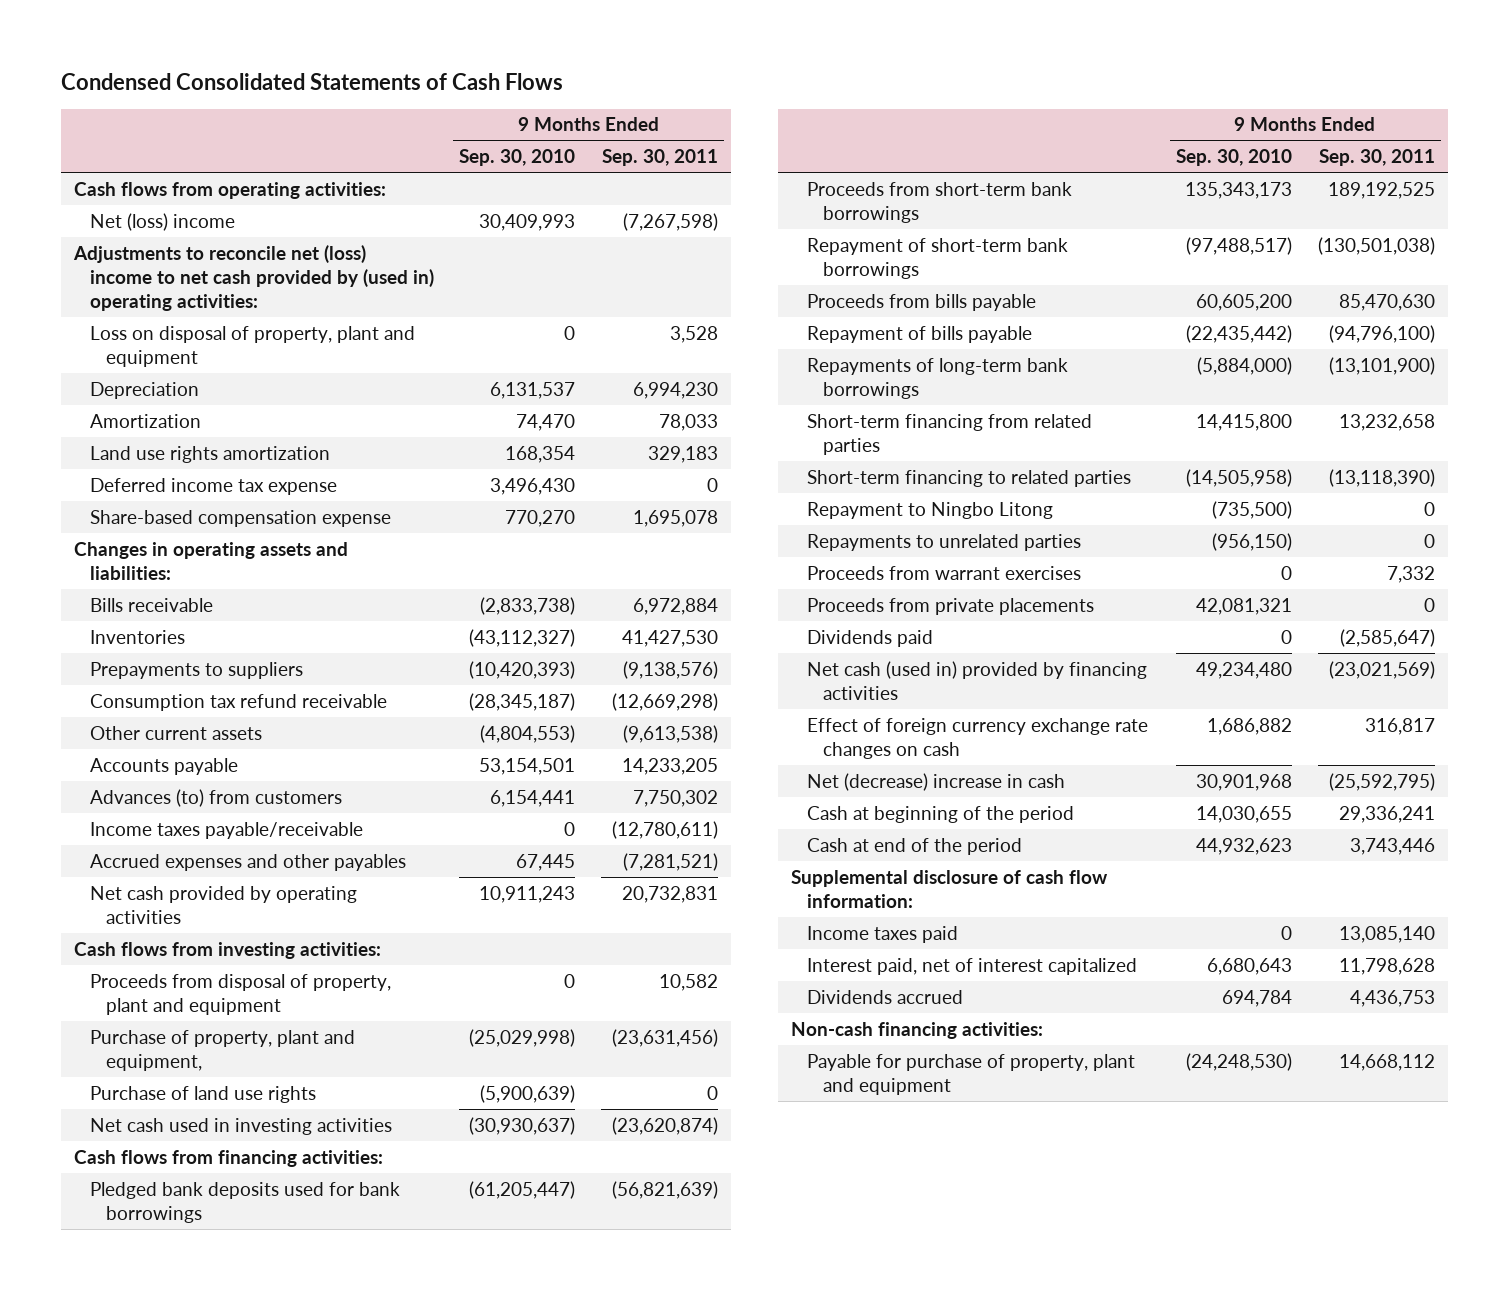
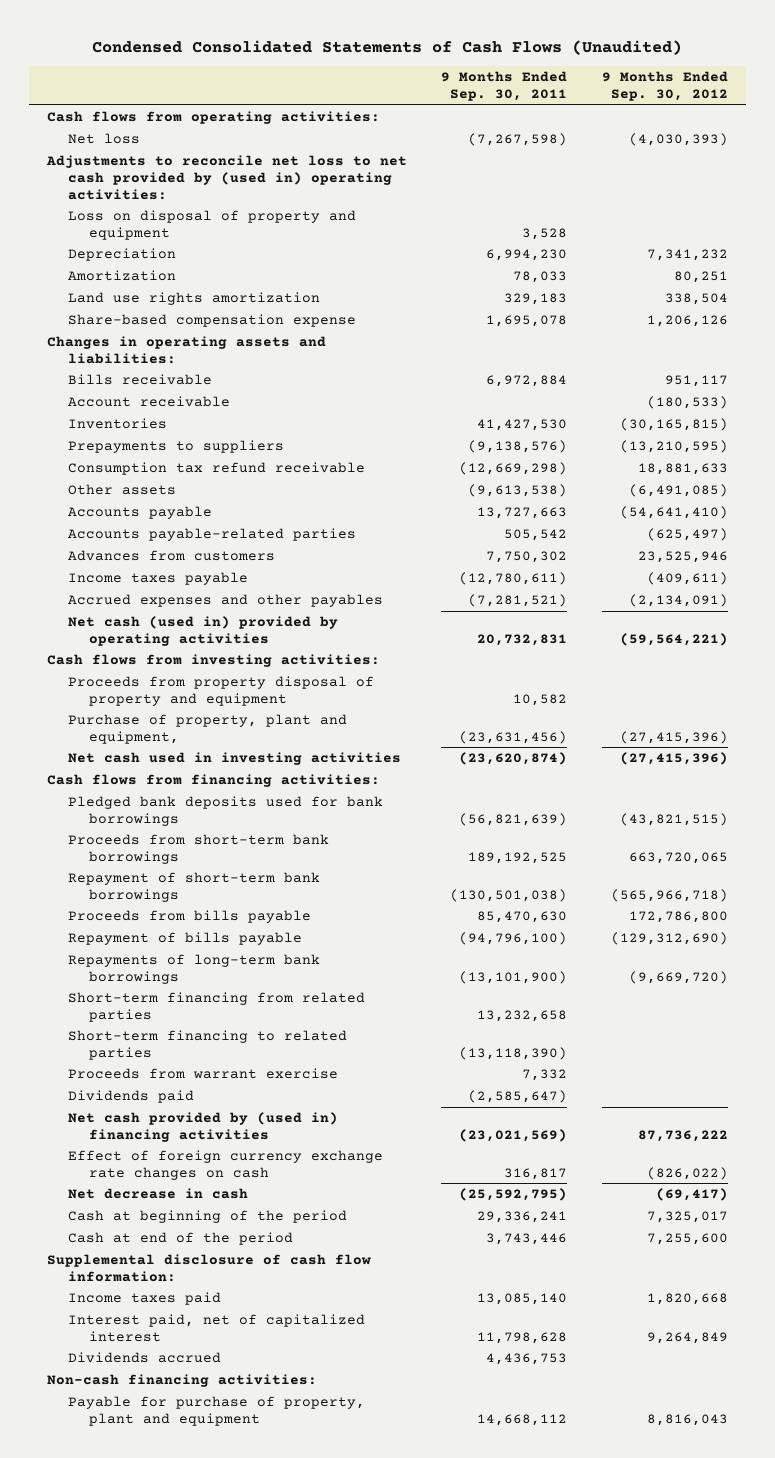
- Condensed Consolidated Statements of Cash Flows
+ Condensed Consolidated Statements of Cash Flows (Unaudited)
- | 9 Months Ended Sep. 30, 2010 | 9 Months Ended Sep. 30, 2011
+ | 9 Months Ended Sep. 30, 2011 | 9 Months Ended Sep. 30, 2012
- Net (loss) income | 30,409,993 | (7,267,598)
- Adjustments to reconcile net (loss) income to net cash provided by (used in) operating activities:
- Loss on disposal of property, plant and equipment | 0 | 3,528
+ Net loss | (7,267,598) | (4,030,393)
+ Adjustments to reconcile net loss to net cash provided by (used in) operating activities:
+ Loss on disposal of property and equipment | 3,528 |
- Deferred income tax expense | 3,496,430 | 0
+ Account receivable | | (180,533)
- Other current assets | (4,804,553) | (9,613,538)
- Accounts payable | 53,154,501 | 14,233,205
- Advances (to) from customers | 6,154,441 | 7,750,302
- Income taxes payable/receivable | 0 | (12,780,611)
+ Other assets | (9,613,538) | (6,491,085)
+ Accounts payable | 13,727,663 | (54,641,410)
+ Accounts payable-related parties | 505,542 | (625,497)
+ Advances from customers | 7,750,302 | 23,525,946
+ Income taxes payable | (12,780,611) | (409,611)
- Net cash provided by operating activities | 10,911,243 | 20,732,831
+ Net cash (used in) provided by operating activities | 20,732,831 | (59,564,221)
- Proceeds from disposal of property, plant and equipment | 0 | 10,582
+ Proceeds from property disposal of property and equipment | 10,582 |
- Purchase of land use rights | (5,900,639) | 0
- Repayment to Ningbo Litong | (735,500) | 0
- Repayments to unrelated parties | (956,150) | 0
- Proceeds from warrant exercises | 0 | 7,332
- Proceeds from private placements | 42,081,321 | 0
+ Proceeds from warrant exercise | 7,332 |
- Net cash (used in) provided by financing activities | 49,234,480 | (23,021,569)
+ Net cash provided by (used in) financing activities | (23,021,569) | 87,736,222
- Net (decrease) increase in cash | 30,901,968 | (25,592,795)
+ Net decrease in cash | (25,592,795) | (69,417)
- Interest paid, net of interest capitalized | 6,680,643 | 11,798,628
+ Interest paid, net of capitalized interest | 11,798,628 | 9,264,849

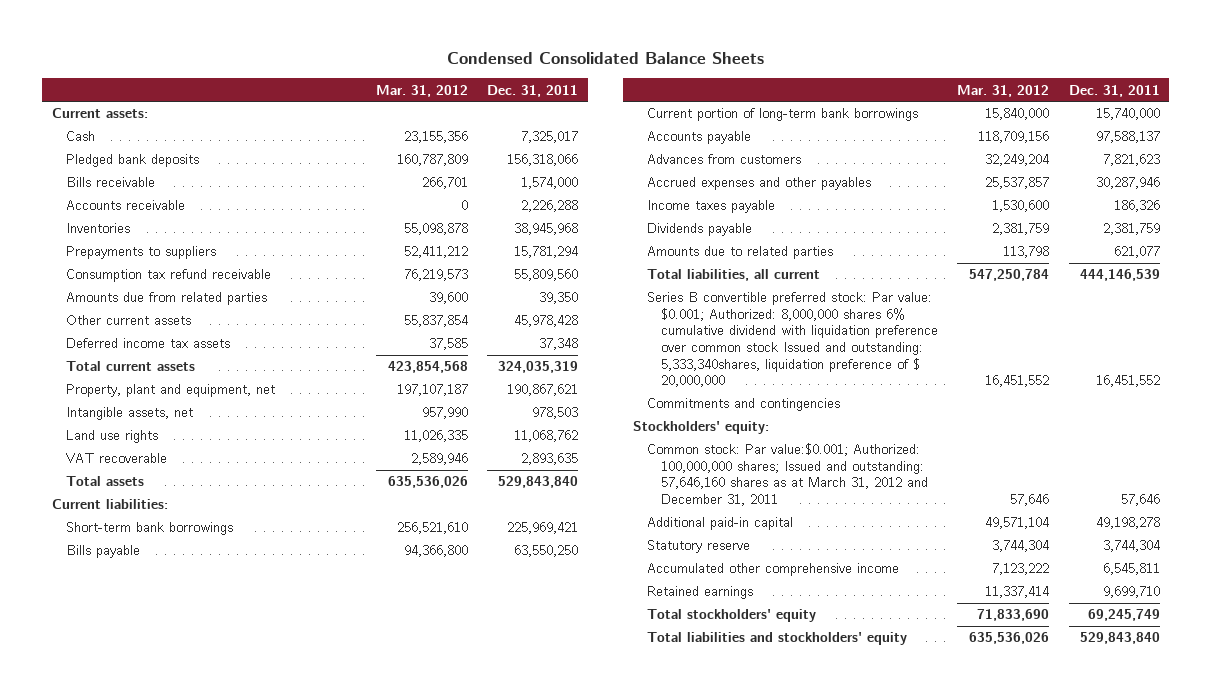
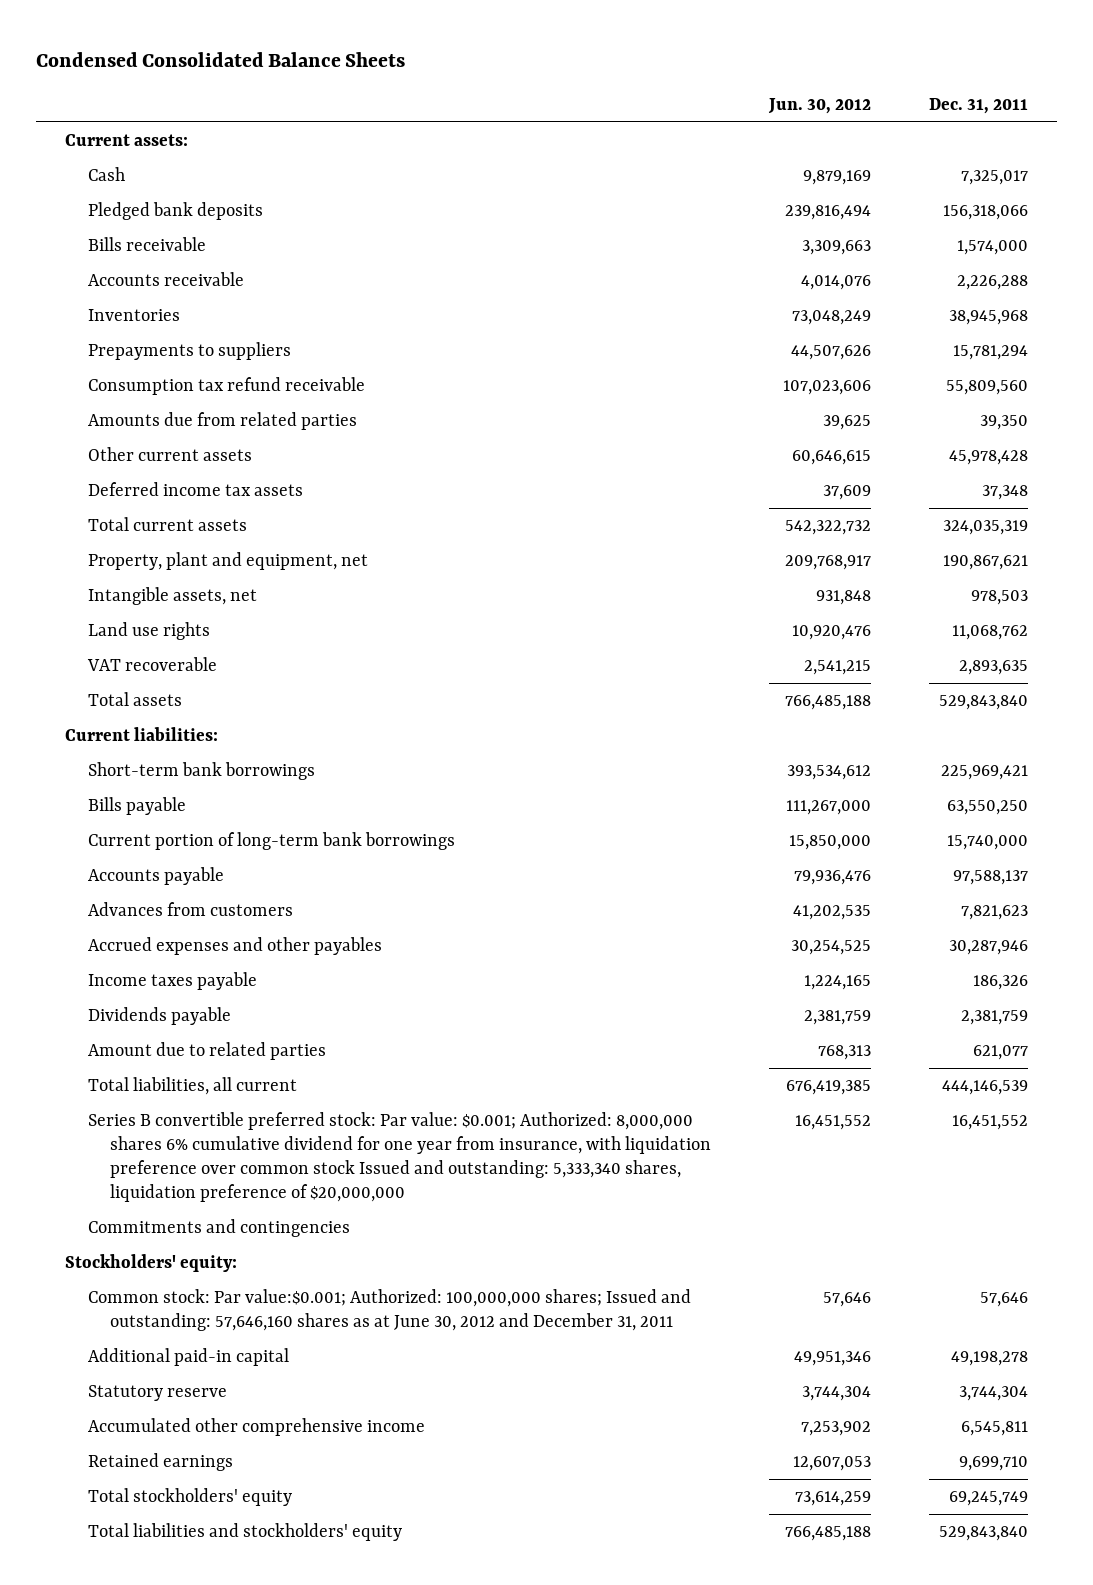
- | Mar. 31, 2012 | Dec. 31, 2011
+ | Jun. 30, 2012 | Dec. 31, 2011
- Amounts due to related parties | 113,798 | 621,077
+ Amount due to related parties | 768,313 | 621,077
- Series B convertible preferred stock: Par value: $0.001; Authorized: 8,000,000 shares 6% cumulative dividend with liquidation preference over common stock Issued and outstanding: 5,333,340shares, liquidation preference of $ 20,000,000 | 16,451,552 | 16,451,552
+ Series B convertible preferred stock: Par value: $0.001; Authorized: 8,000,000 shares 6% cumulative dividend for one year from insurance, with liquidation preference over common stock Issued and outstanding: 5,333,340 shares, liquidation preference of $20,000,000 | 16,451,552 | 16,451,552
- Common stock: Par value:$0.001; Authorized: 100,000,000 shares; Issued and outstanding: 57,646,160 shares as at March 31, 2012 and December 31, 2011 | 57,646 | 57,646
+ Common stock: Par value:$0.001; Authorized: 100,000,000 shares; Issued and outstanding: 57,646,160 shares as at June 30, 2012 and December 31, 2011 | 57,646 | 57,646

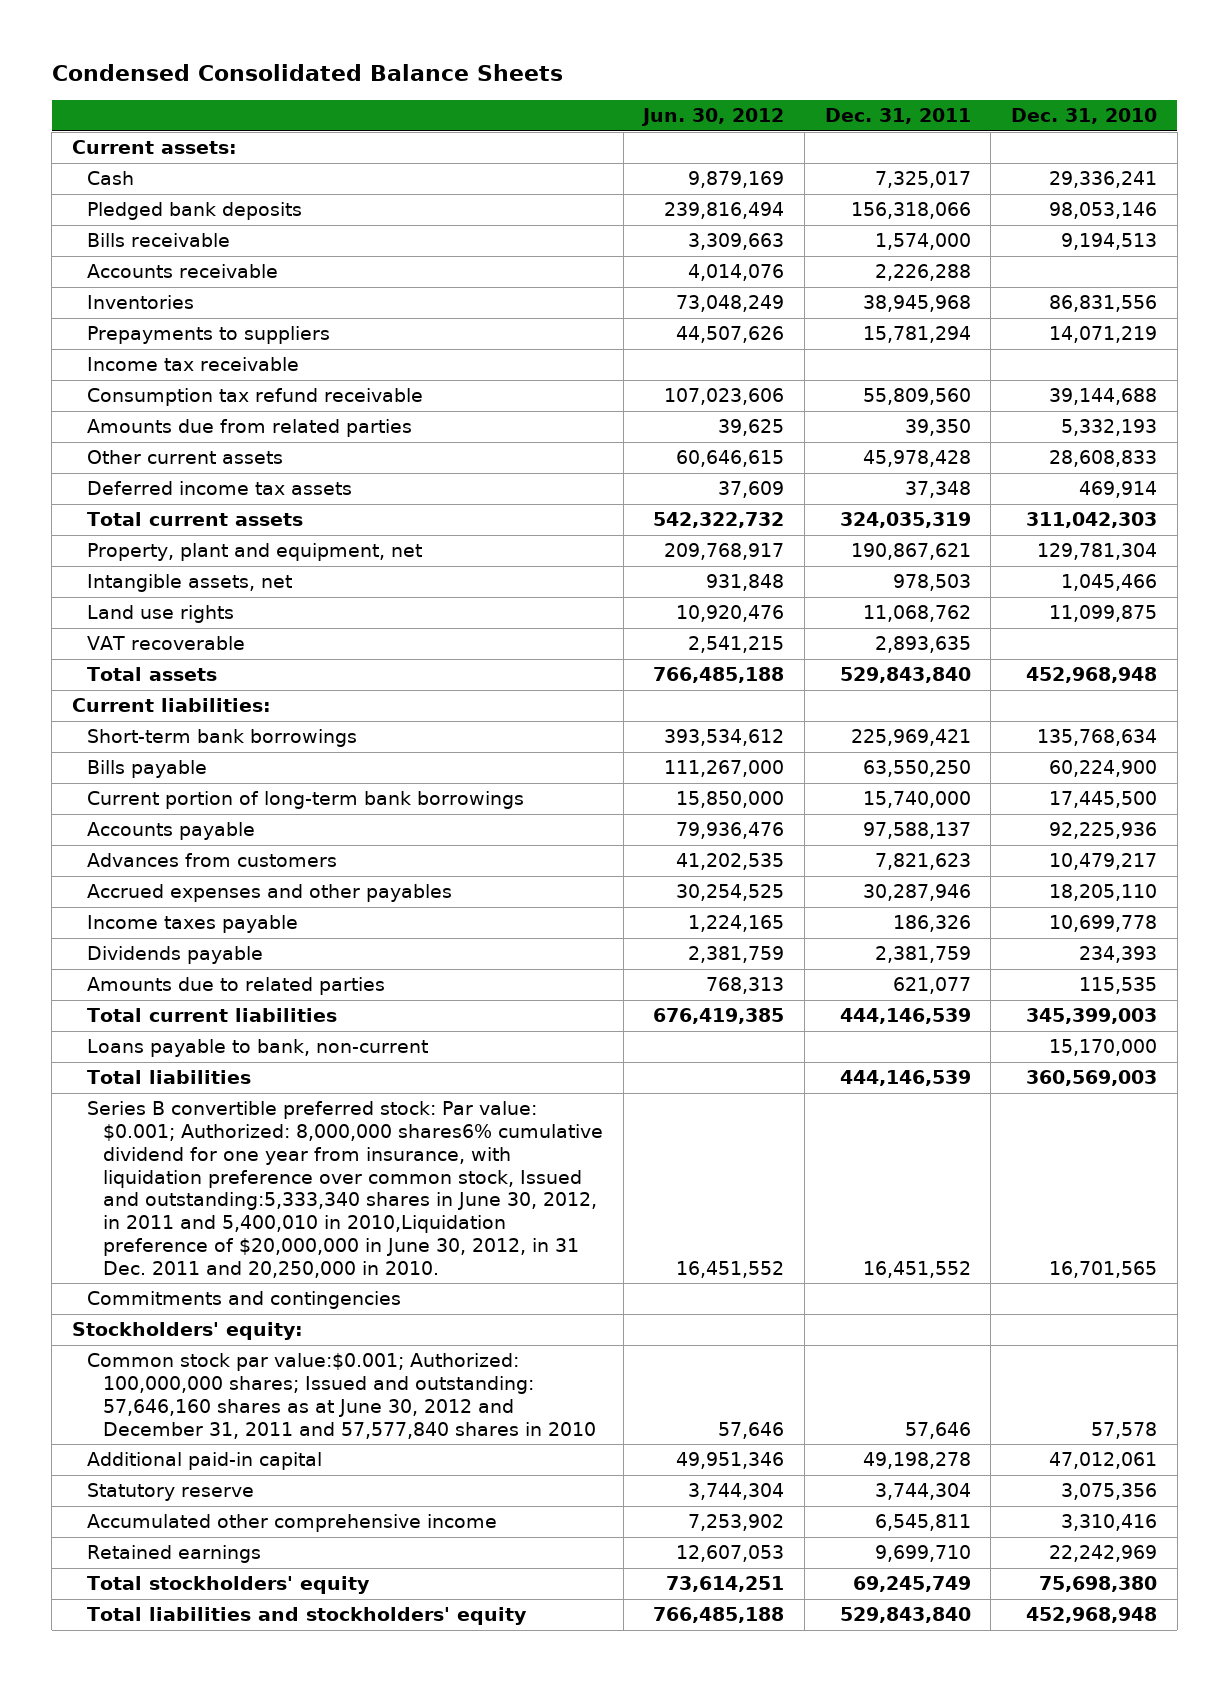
- | Jun. 30, 2012 | Dec. 31, 2011
+ | Jun. 30, 2012 | Dec. 31, 2011 | Dec. 31, 2010
+ Income tax receivable
- Amount due to related parties | 768,313 | 621,077
- Total liabilities, all current | 676,419,385 | 444,146,539
- Series B convertible preferred stock: Par value: $0.001; Authorized: 8,000,000 shares 6% cumulative dividend for one year from insurance, with liquidation preference over common stock Issued and outstanding: 5,333,340 shares, liquidation preference of $20,000,000 | 16,451,552 | 16,451,552
+ Amounts due to related parties | 768,313 | 621,077 | 115,535
+ Total current liabilities | 676,419,385 | 444,146,539 | 345,399,003
+ Loans payable to bank, non-current | | | 15,170,000
+ Total liabilities | | 444,146,539 | 360,569,003
+ Series B convertible preferred stock: Par value: $0.001; Authorized: 8,000,000 shares6% cumulative dividend for one year from insurance, with liquidation preference over common stock, Issued and outstanding:5,333,340 shares in June 30, 2012, in 2011 and 5,400,010 in 2010,Liquidation preference of $20,000,000 in June 30, 2012, in 31 Dec. 2011 and 20,250,000 in 2010. | 16,451,552 | 16,451,552 | 16,701,565
- Common stock: Par value:$0.001; Authorized: 100,000,000 shares; Issued and outstanding: 57,646,160 shares as at June 30, 2012 and December 31, 2011 | 57,646 | 57,646
+ Common stock par value:$0.001; Authorized: 100,000,000 shares; Issued and outstanding: 57,646,160 shares as at June 30, 2012 and December 31, 2011 and 57,577,840 shares in 2010 | 57,646 | 57,646 | 57,578
- Total stockholders' equity | 73,614,259 | 69,245,749
+ Total stockholders' equity | 73,614,251 | 69,245,749 | 75,698,380

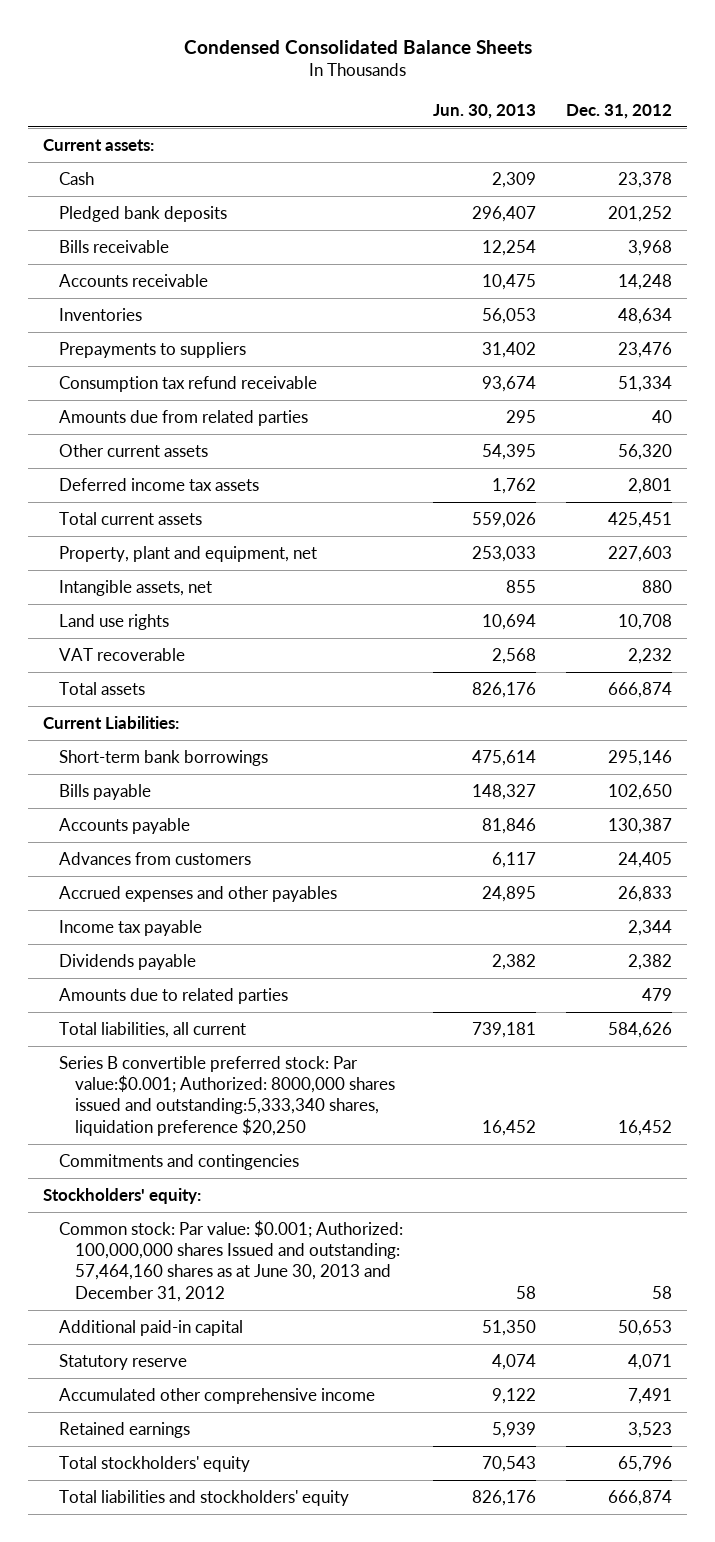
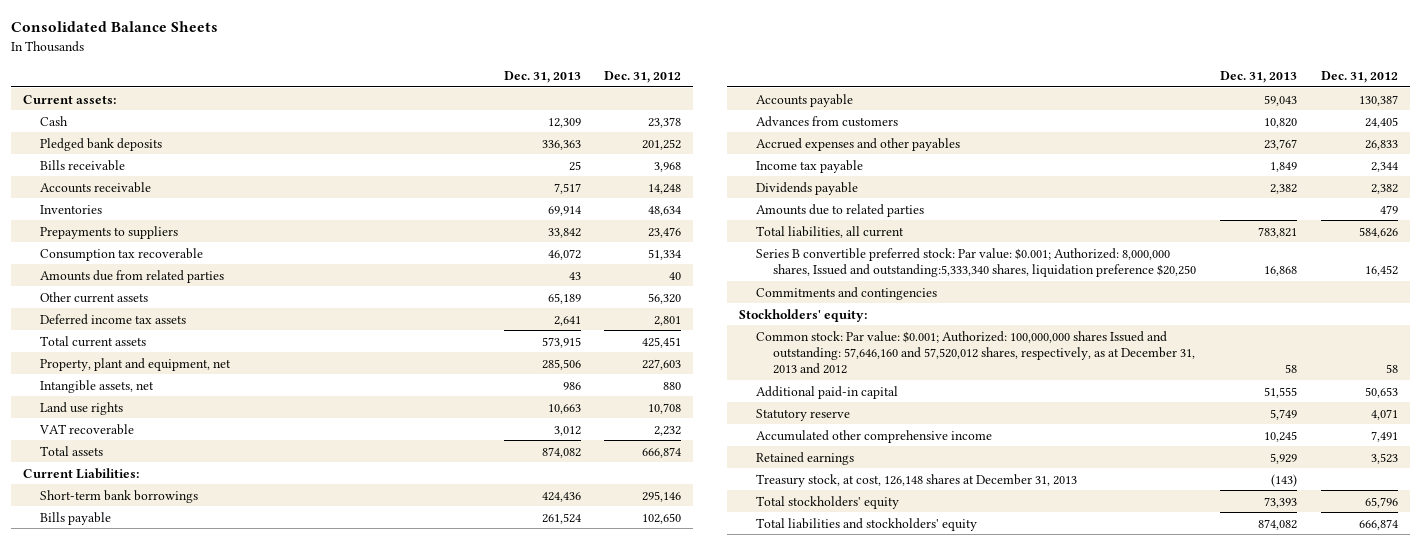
- Condensed Consolidated Balance Sheets
+ Consolidated Balance Sheets
- | Jun. 30, 2013 | Dec. 31, 2012
+ | Dec. 31, 2013 | Dec. 31, 2012
- Consumption tax refund receivable | 93,674 | 51,334
+ Consumption tax recoverable | 46,072 | 51,334
- Series B convertible preferred stock: Par value:$0.001; Authorized: 8000,000 shares issued and outstanding:5,333,340 shares, liquidation preference $20,250 | 16,452 | 16,452
+ Series B convertible preferred stock: Par value: $0.001; Authorized: 8,000,000 shares, Issued and outstanding:5,333,340 shares, liquidation preference $20,250 | 16,868 | 16,452
- Common stock: Par value: $0.001; Authorized: 100,000,000 shares Issued and outstanding: 57,464,160 shares as at June 30, 2013 and December 31, 2012 | 58 | 58
+ Common stock: Par value: $0.001; Authorized: 100,000,000 shares Issued and outstanding: 57,646,160 and 57,520,012 shares, respectively, as at December 31, 2013 and 2012 | 58 | 58
+ Treasury stock, at cost, 126,148 shares at December 31, 2013 | (143) |

